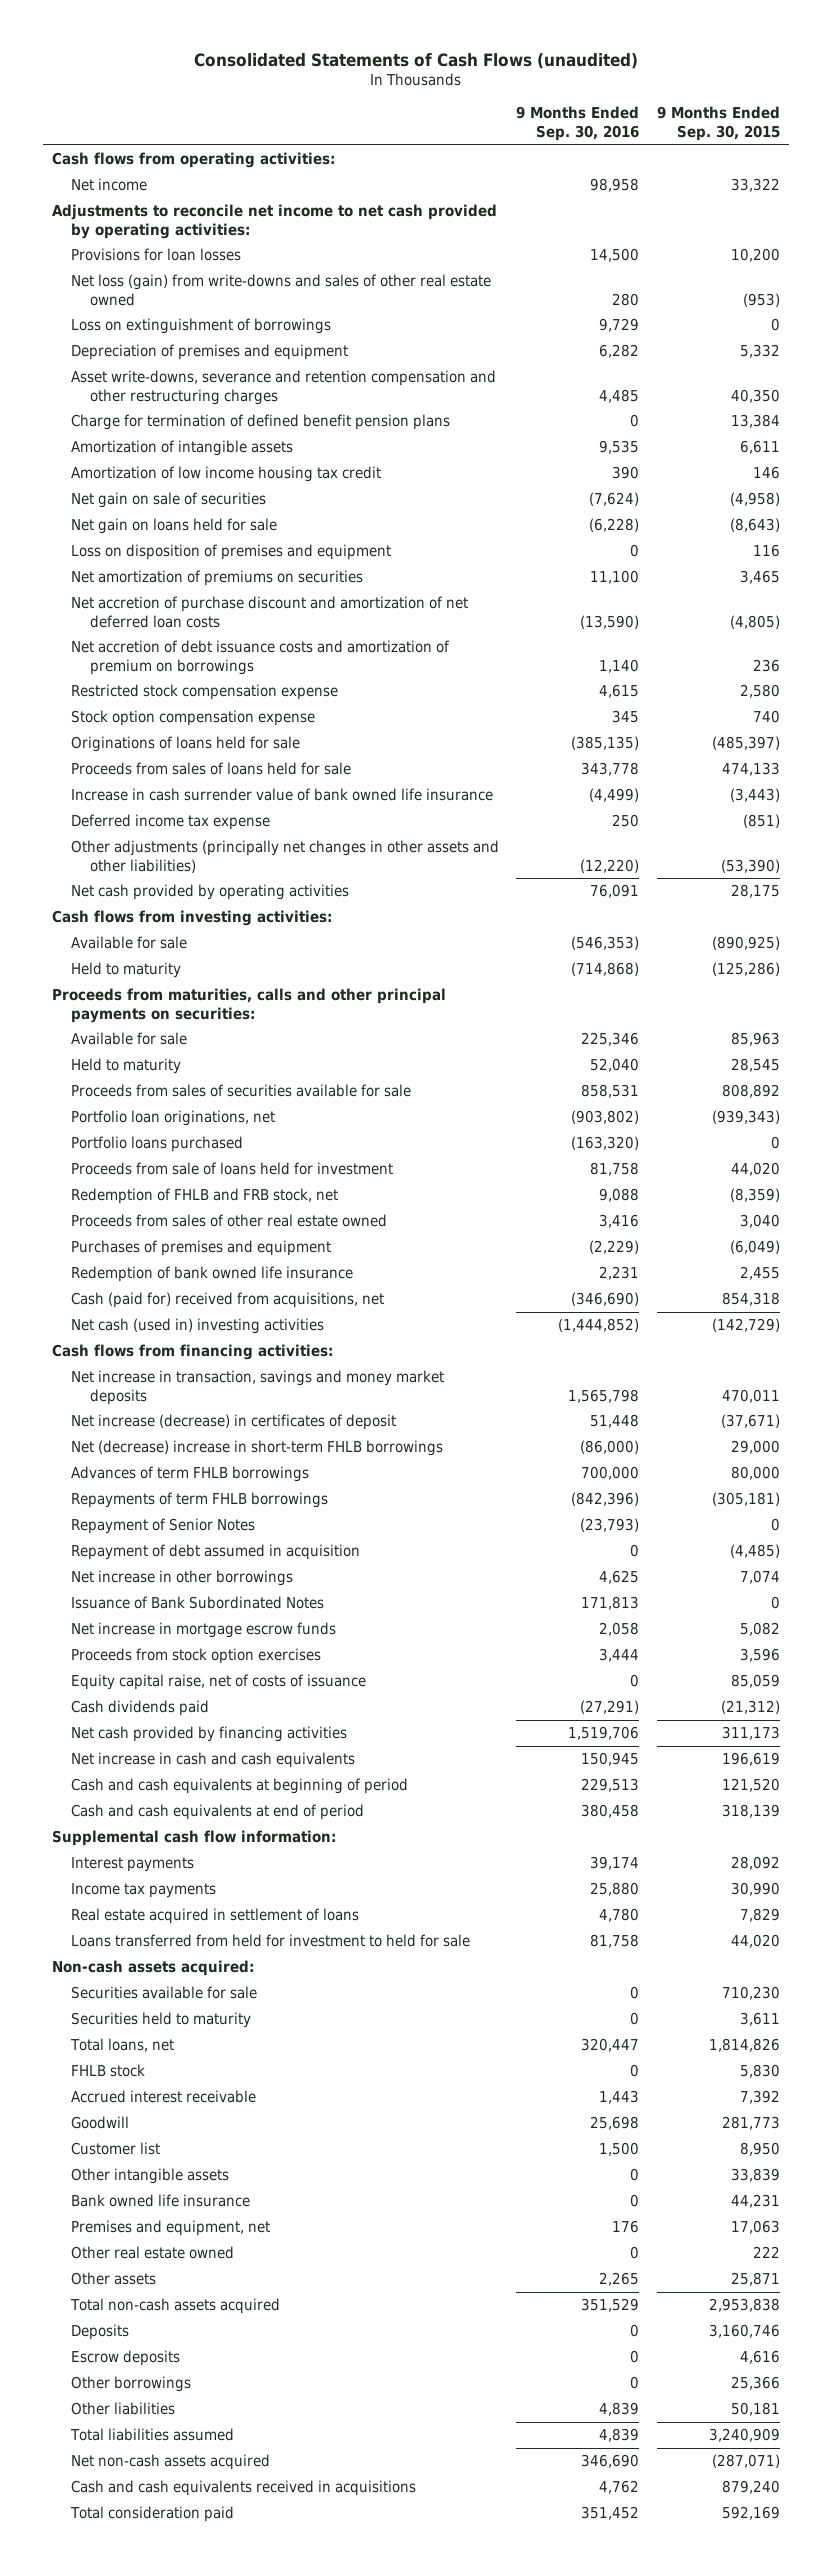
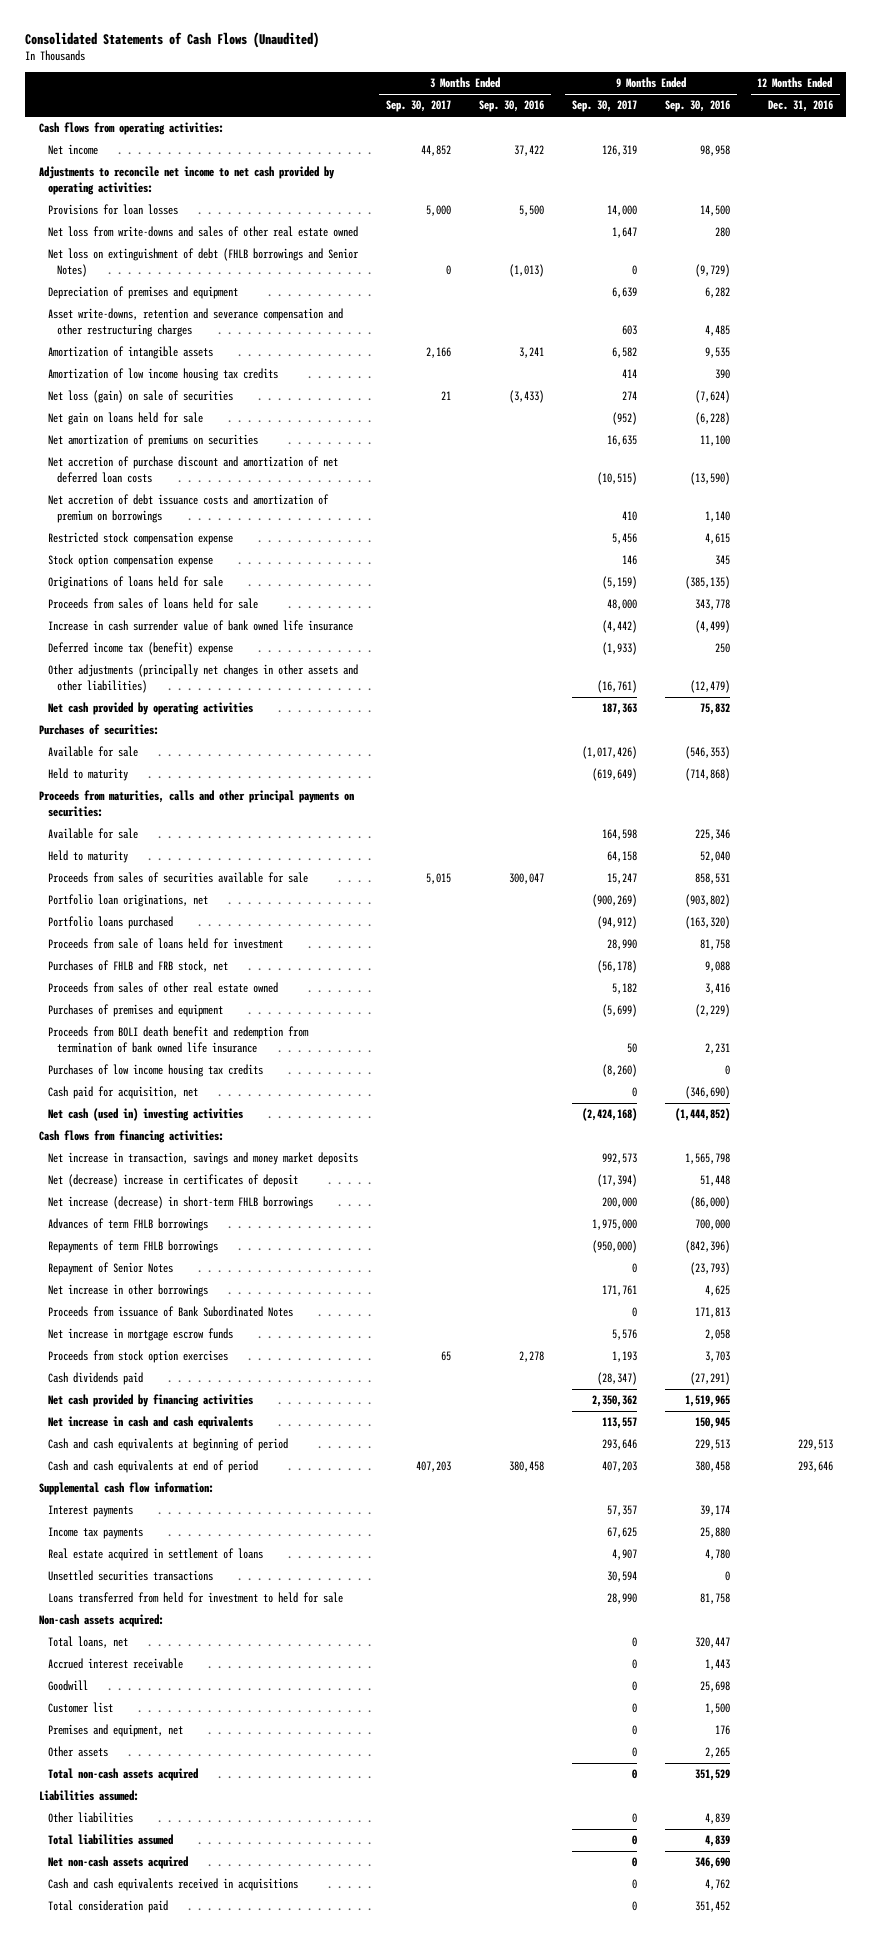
- Consolidated Statements of Cash Flows (unaudited)
+ Consolidated Statements of Cash Flows (Unaudited)
- | 9 Months Ended Sep. 30, 2016 | 9 Months Ended Sep. 30, 2015
+ | 3 Months Ended Sep. 30, 2017 | 3 Months Ended Sep. 30, 2016 | 9 Months Ended Sep. 30, 2017 | 9 Months Ended Sep. 30, 2016 | 12 Months Ended Dec. 31, 2016
- Net loss (gain) from write-downs and sales of other real estate owned | 280 | (953)
- Loss on extinguishment of borrowings | 9,729 | 0
+ Net loss from write-downs and sales of other real estate owned | | | 1,647 | 280 |
+ Net loss on extinguishment of debt (FHLB borrowings and Senior Notes) | 0 | (1,013) | 0 | (9,729) |
- Asset write-downs, severance and retention compensation and other restructuring charges | 4,485 | 40,350
- Charge for termination of defined benefit pension plans | 0 | 13,384
+ Asset write-downs, retention and severance compensation and other restructuring charges | | | 603 | 4,485 |
- Amortization of low income housing tax credit | 390 | 146
- Net gain on sale of securities | (7,624) | (4,958)
+ Amortization of low income housing tax credits | | | 414 | 390 |
+ Net loss (gain) on sale of securities | 21 | (3,433) | 274 | (7,624) |
- Loss on disposition of premises and equipment | 0 | 116
- Deferred income tax expense | 250 | (851)
- Other adjustments (principally net changes in other assets and other liabilities) | (12,220) | (53,390)
- Net cash provided by operating activities | 76,091 | 28,175
- Cash flows from investing activities:
+ Deferred income tax (benefit) expense | | | (1,933) | 250 |
+ Other adjustments (principally net changes in other assets and other liabilities) | | | (16,761) | (12,479) |
+ Net cash provided by operating activities | | | 187,363 | 75,832 |
+ Purchases of securities:
- Redemption of FHLB and FRB stock, net | 9,088 | (8,359)
+ Purchases of FHLB and FRB stock, net | | | (56,178) | 9,088 |
- Redemption of bank owned life insurance | 2,231 | 2,455
- Cash (paid for) received from acquisitions, net | (346,690) | 854,318
+ Proceeds from BOLI death benefit and redemption from termination of bank owned life insurance | | | 50 | 2,231 |
+ Purchases of low income housing tax credits | | | (8,260) | 0 |
+ Cash paid for acquisition, net | | | 0 | (346,690) |
- Net increase (decrease) in certificates of deposit | 51,448 | (37,671)
- Net (decrease) increase in short-term FHLB borrowings | (86,000) | 29,000
+ Net (decrease) increase in certificates of deposit | | | (17,394) | 51,448 |
+ Net increase (decrease) in short-term FHLB borrowings | | | 200,000 | (86,000) |
- Repayment of debt assumed in acquisition | 0 | (4,485)
- Issuance of Bank Subordinated Notes | 171,813 | 0
+ Proceeds from issuance of Bank Subordinated Notes | | | 0 | 171,813 |
- Proceeds from stock option exercises | 3,444 | 3,596
- Equity capital raise, net of costs of issuance | 0 | 85,059
+ Proceeds from stock option exercises | 65 | 2,278 | 1,193 | 3,703 |
- Net cash provided by financing activities | 1,519,706 | 311,173
+ Net cash provided by financing activities | | | 2,350,362 | 1,519,965 |
+ Unsettled securities transactions | | | 30,594 | 0 |
- Securities available for sale | 0 | 710,230
- Securities held to maturity | 0 | 3,611
- FHLB stock | 0 | 5,830
- Other intangible assets | 0 | 33,839
- Bank owned life insurance | 0 | 44,231
- Other real estate owned | 0 | 222
- Deposits | 0 | 3,160,746
- Escrow deposits | 0 | 4,616
- Other borrowings | 0 | 25,366
+ Liabilities assumed:

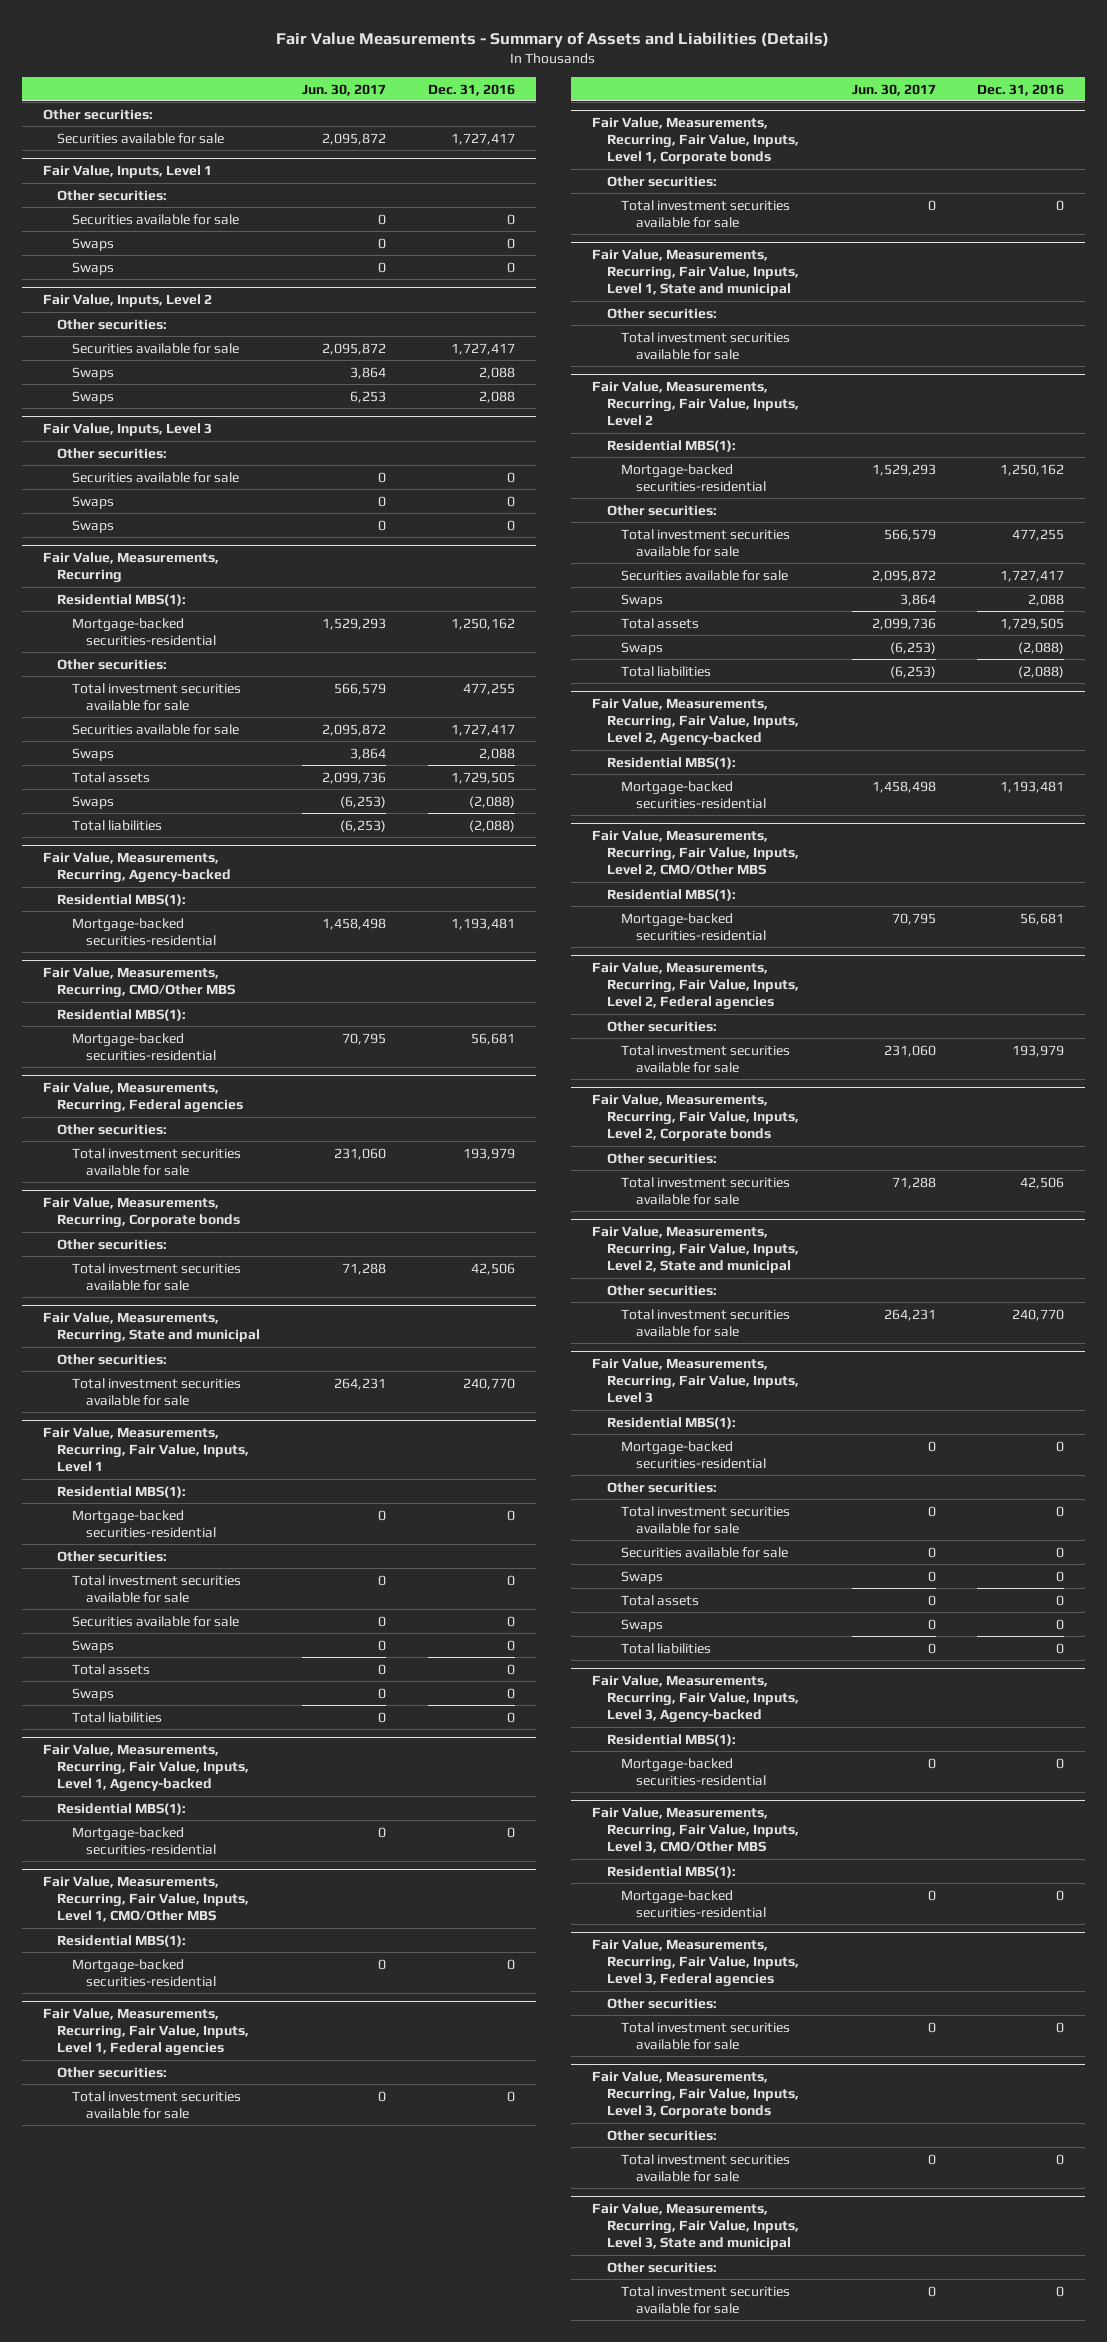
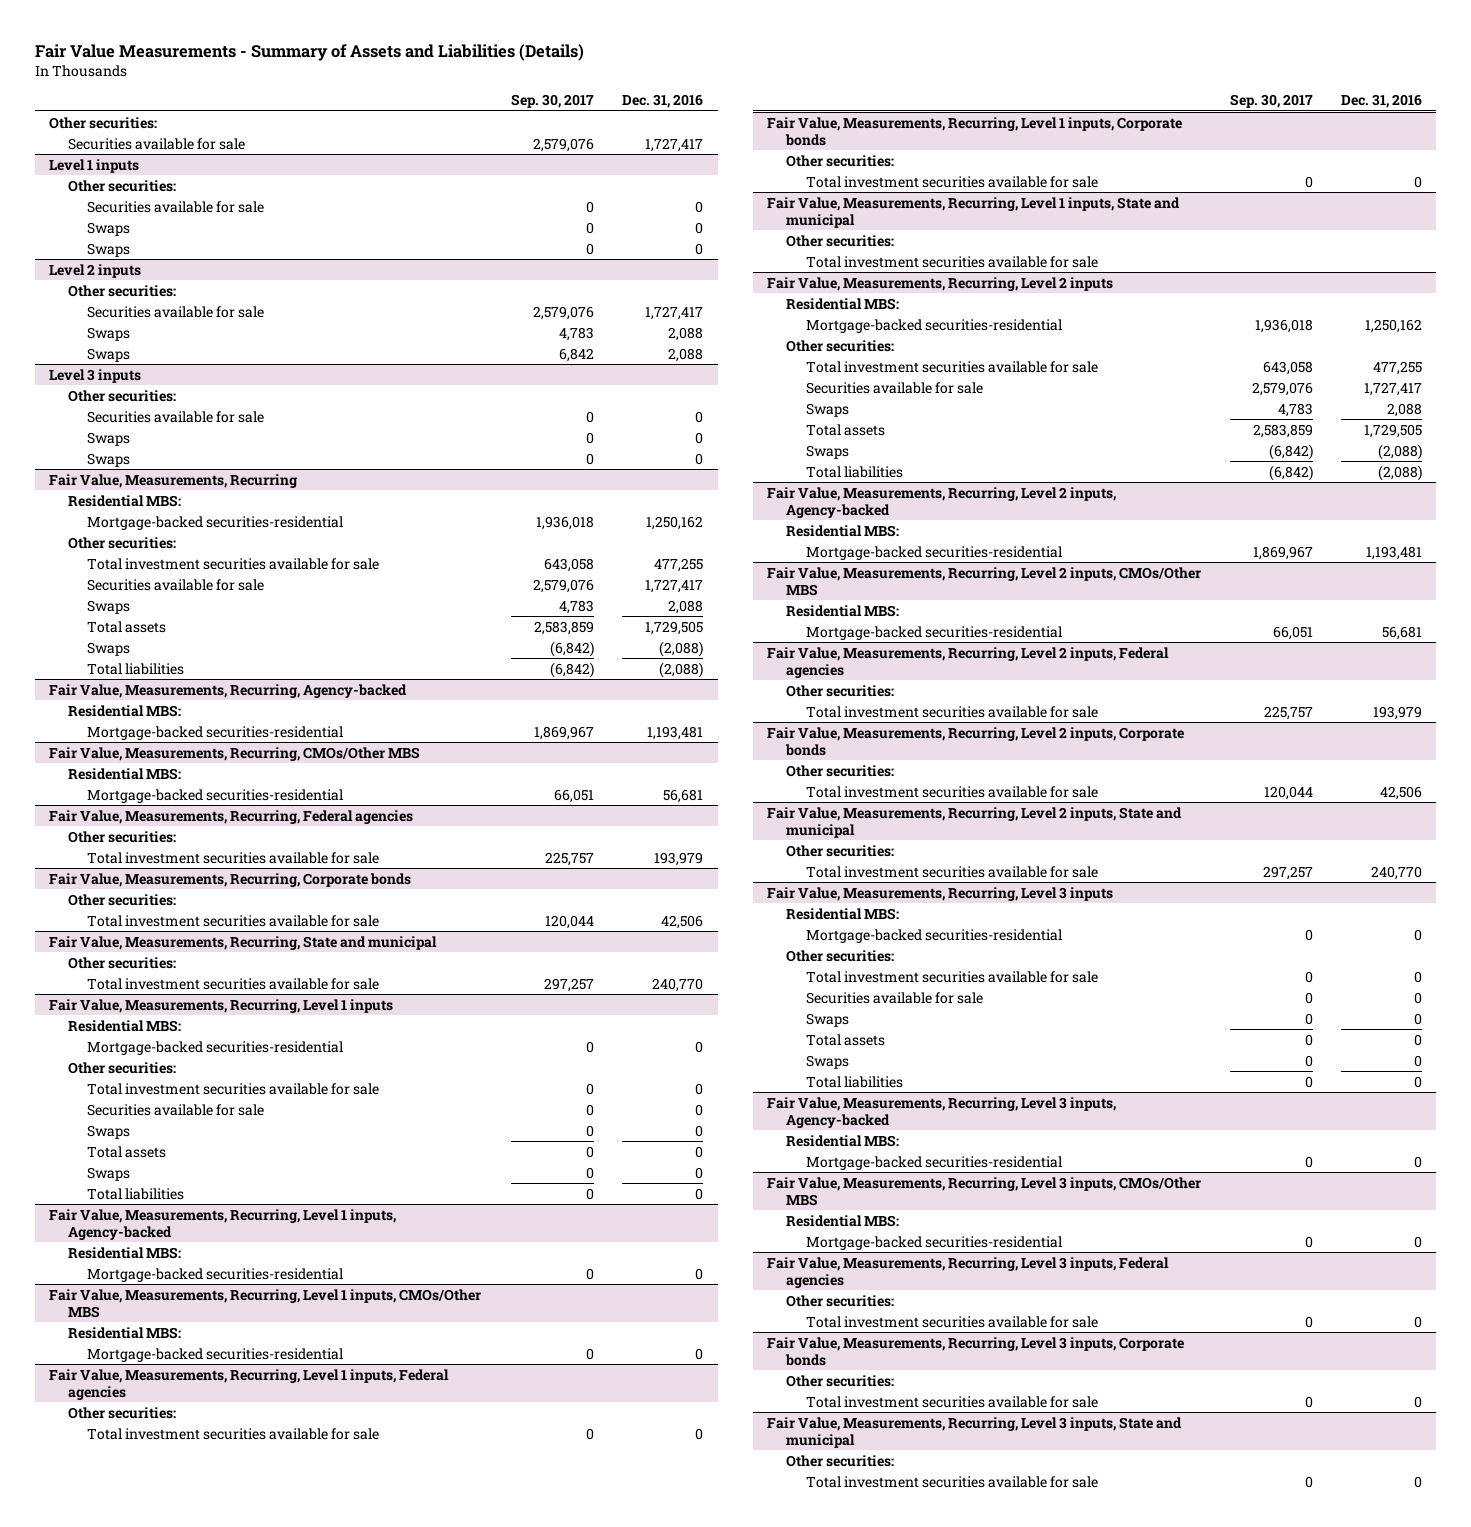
- | Jun. 30, 2017 | Dec. 31, 2016
+ | Sep. 30, 2017 | Dec. 31, 2016
- Fair Value, Inputs, Level 1
+ Level 1 inputs
- Fair Value, Inputs, Level 2
+ Level 2 inputs
- Fair Value, Inputs, Level 3
+ Level 3 inputs
@ Fair Value, Measurements, Recurring
- Residential MBS(1):
+ Residential MBS:
@ Fair Value, Measurements, Recurring, Agency-backed
- Residential MBS(1):
+ Residential MBS:
- Fair Value, Measurements, Recurring, CMO/Other MBS
- Residential MBS(1):
+ Fair Value, Measurements, Recurring, CMOs/Other MBS
+ Residential MBS:
- Fair Value, Measurements, Recurring, Fair Value, Inputs, Level 1
- Residential MBS(1):
+ Fair Value, Measurements, Recurring, Level 1 inputs
+ Residential MBS:
- Fair Value, Measurements, Recurring, Fair Value, Inputs, Level 1, Agency-backed
- Residential MBS(1):
+ Fair Value, Measurements, Recurring, Level 1 inputs, Agency-backed
+ Residential MBS:
- Fair Value, Measurements, Recurring, Fair Value, Inputs, Level 1, CMO/Other MBS
- Residential MBS(1):
+ Fair Value, Measurements, Recurring, Level 1 inputs, CMOs/Other MBS
+ Residential MBS:
- Fair Value, Measurements, Recurring, Fair Value, Inputs, Level 1, Federal agencies
+ Fair Value, Measurements, Recurring, Level 1 inputs, Federal agencies
- Fair Value, Measurements, Recurring, Fair Value, Inputs, Level 1, Corporate bonds
+ Fair Value, Measurements, Recurring, Level 1 inputs, Corporate bonds
- Fair Value, Measurements, Recurring, Fair Value, Inputs, Level 1, State and municipal
+ Fair Value, Measurements, Recurring, Level 1 inputs, State and municipal
- Fair Value, Measurements, Recurring, Fair Value, Inputs, Level 2
- Residential MBS(1):
+ Fair Value, Measurements, Recurring, Level 2 inputs
+ Residential MBS:
- Fair Value, Measurements, Recurring, Fair Value, Inputs, Level 2, Agency-backed
- Residential MBS(1):
+ Fair Value, Measurements, Recurring, Level 2 inputs, Agency-backed
+ Residential MBS:
- Fair Value, Measurements, Recurring, Fair Value, Inputs, Level 2, CMO/Other MBS
- Residential MBS(1):
+ Fair Value, Measurements, Recurring, Level 2 inputs, CMOs/Other MBS
+ Residential MBS:
- Fair Value, Measurements, Recurring, Fair Value, Inputs, Level 2, Federal agencies
+ Fair Value, Measurements, Recurring, Level 2 inputs, Federal agencies
- Fair Value, Measurements, Recurring, Fair Value, Inputs, Level 2, Corporate bonds
+ Fair Value, Measurements, Recurring, Level 2 inputs, Corporate bonds
- Fair Value, Measurements, Recurring, Fair Value, Inputs, Level 2, State and municipal
+ Fair Value, Measurements, Recurring, Level 2 inputs, State and municipal
- Fair Value, Measurements, Recurring, Fair Value, Inputs, Level 3
- Residential MBS(1):
+ Fair Value, Measurements, Recurring, Level 3 inputs
+ Residential MBS:
- Fair Value, Measurements, Recurring, Fair Value, Inputs, Level 3, Agency-backed
- Residential MBS(1):
+ Fair Value, Measurements, Recurring, Level 3 inputs, Agency-backed
+ Residential MBS:
- Fair Value, Measurements, Recurring, Fair Value, Inputs, Level 3, CMO/Other MBS
- Residential MBS(1):
+ Fair Value, Measurements, Recurring, Level 3 inputs, CMOs/Other MBS
+ Residential MBS:
- Fair Value, Measurements, Recurring, Fair Value, Inputs, Level 3, Federal agencies
+ Fair Value, Measurements, Recurring, Level 3 inputs, Federal agencies
- Fair Value, Measurements, Recurring, Fair Value, Inputs, Level 3, Corporate bonds
+ Fair Value, Measurements, Recurring, Level 3 inputs, Corporate bonds
- Fair Value, Measurements, Recurring, Fair Value, Inputs, Level 3, State and municipal
+ Fair Value, Measurements, Recurring, Level 3 inputs, State and municipal

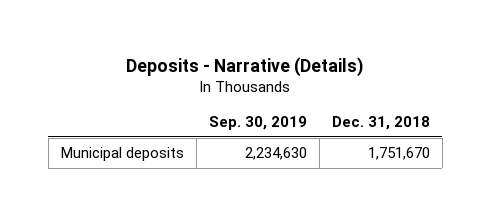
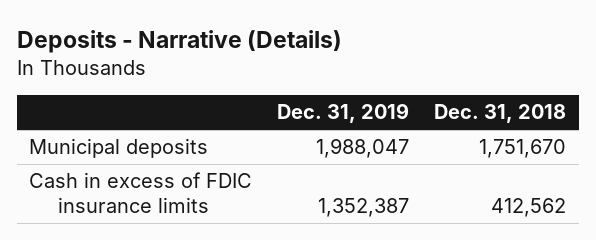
- | Sep. 30, 2019 | Dec. 31, 2018
+ | Dec. 31, 2019 | Dec. 31, 2018
+ Cash in excess of FDIC insurance limits | 1,352,387 | 412,562

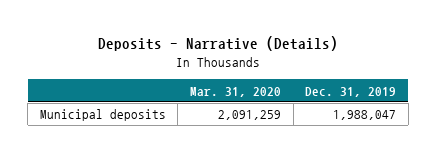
- | Dec. 31, 2019 | Dec. 31, 2018
+ | Mar. 31, 2020 | Dec. 31, 2019
- Cash in excess of FDIC insurance limits | 1,352,387 | 412,562

